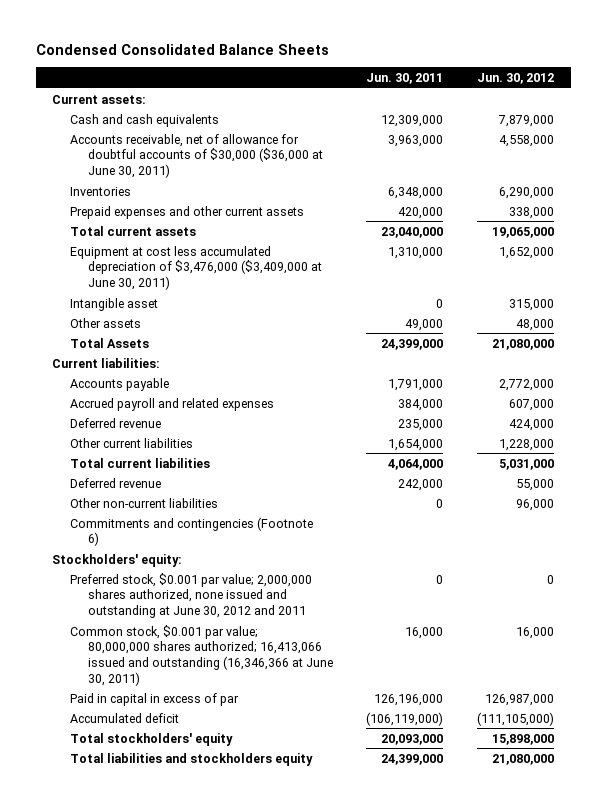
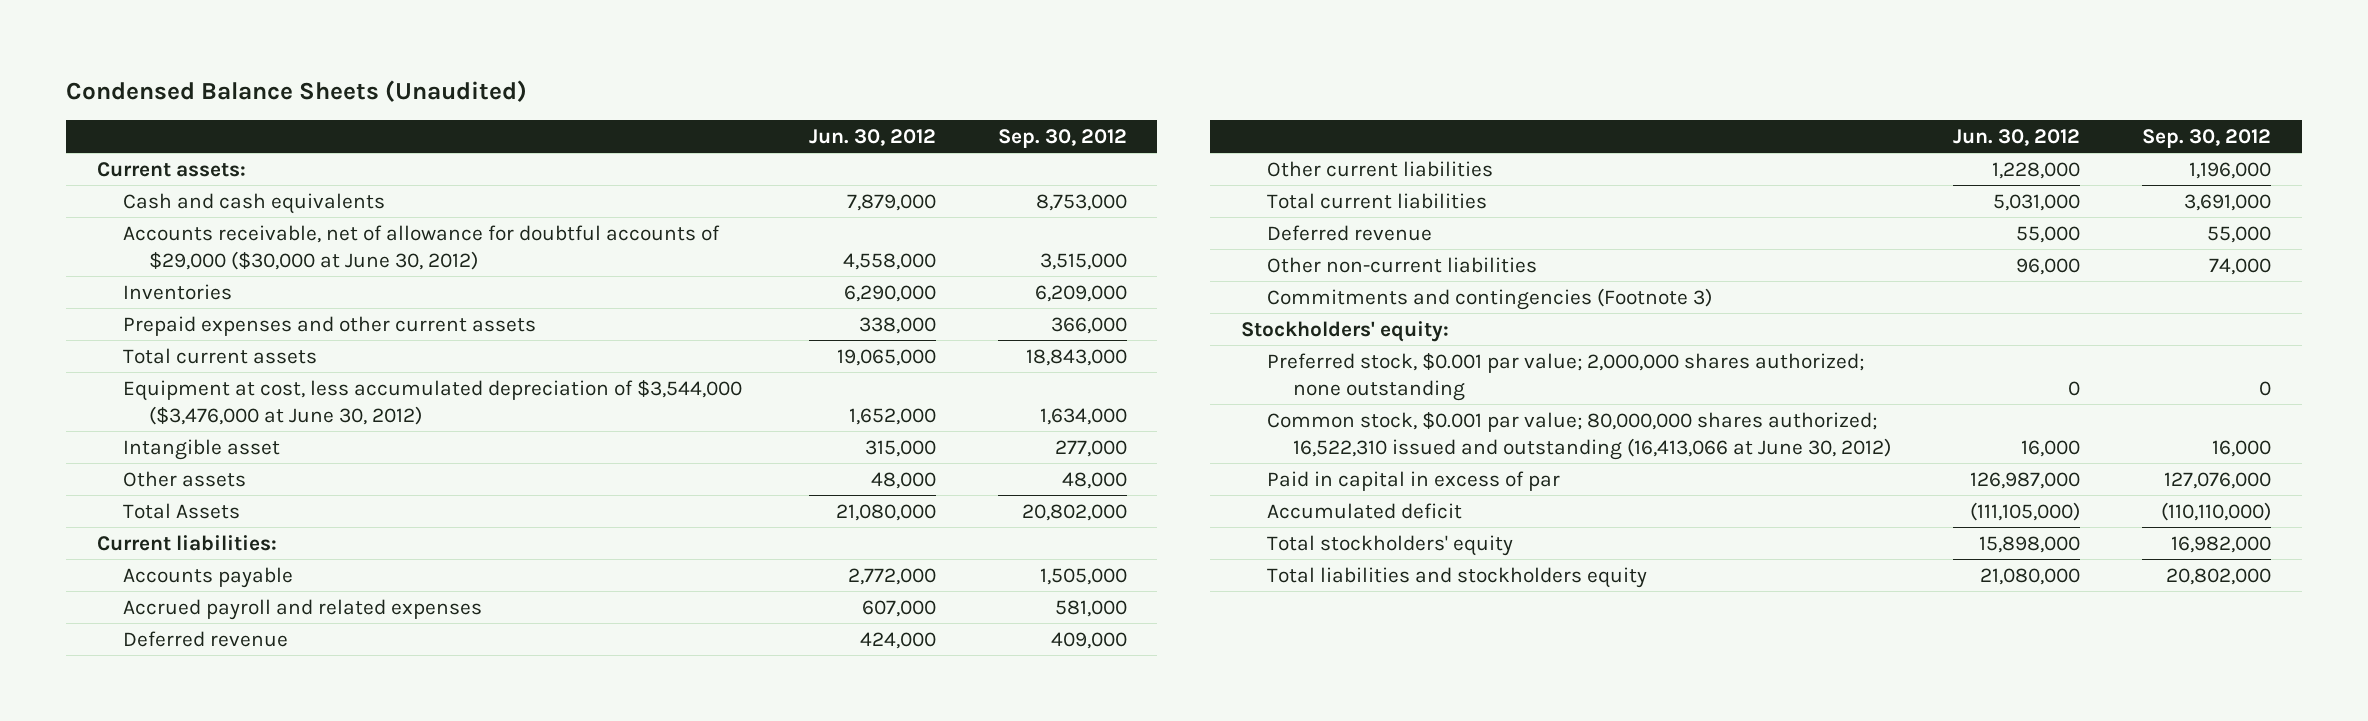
- Condensed Consolidated Balance Sheets
+ Condensed Balance Sheets (Unaudited)
- | Jun. 30, 2011 | Jun. 30, 2012
+ | Jun. 30, 2012 | Sep. 30, 2012
- Accounts receivable, net of allowance for doubtful accounts of $30,000 ($36,000 at June 30, 2011) | 3,963,000 | 4,558,000
+ Accounts receivable, net of allowance for doubtful accounts of $29,000 ($30,000 at June 30, 2012) | 4,558,000 | 3,515,000
- Equipment at cost less accumulated depreciation of $3,476,000 ($3,409,000 at June 30, 2011) | 1,310,000 | 1,652,000
+ Equipment at cost, less accumulated depreciation of $3,544,000 ($3,476,000 at June 30, 2012) | 1,652,000 | 1,634,000
- Commitments and contingencies (Footnote 6)
+ Commitments and contingencies (Footnote 3)
- Preferred stock, $0.001 par value; 2,000,000 shares authorized, none issued and outstanding at June 30, 2012 and 2011 | 0 | 0
- Common stock, $0.001 par value; 80,000,000 shares authorized; 16,413,066 issued and outstanding (16,346,366 at June 30, 2011) | 16,000 | 16,000
+ Preferred stock, $0.001 par value; 2,000,000 shares authorized; none outstanding | 0 | 0
+ Common stock, $0.001 par value; 80,000,000 shares authorized; 16,522,310 issued and outstanding (16,413,066 at June 30, 2012) | 16,000 | 16,000

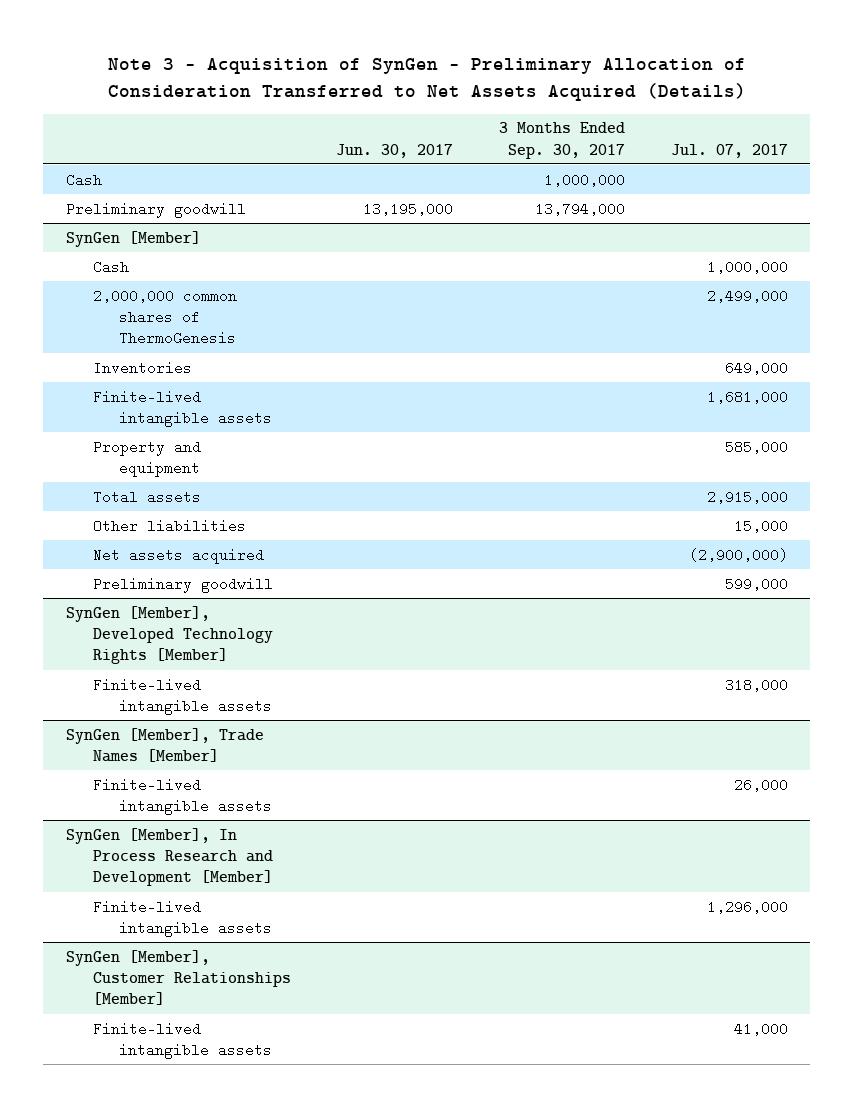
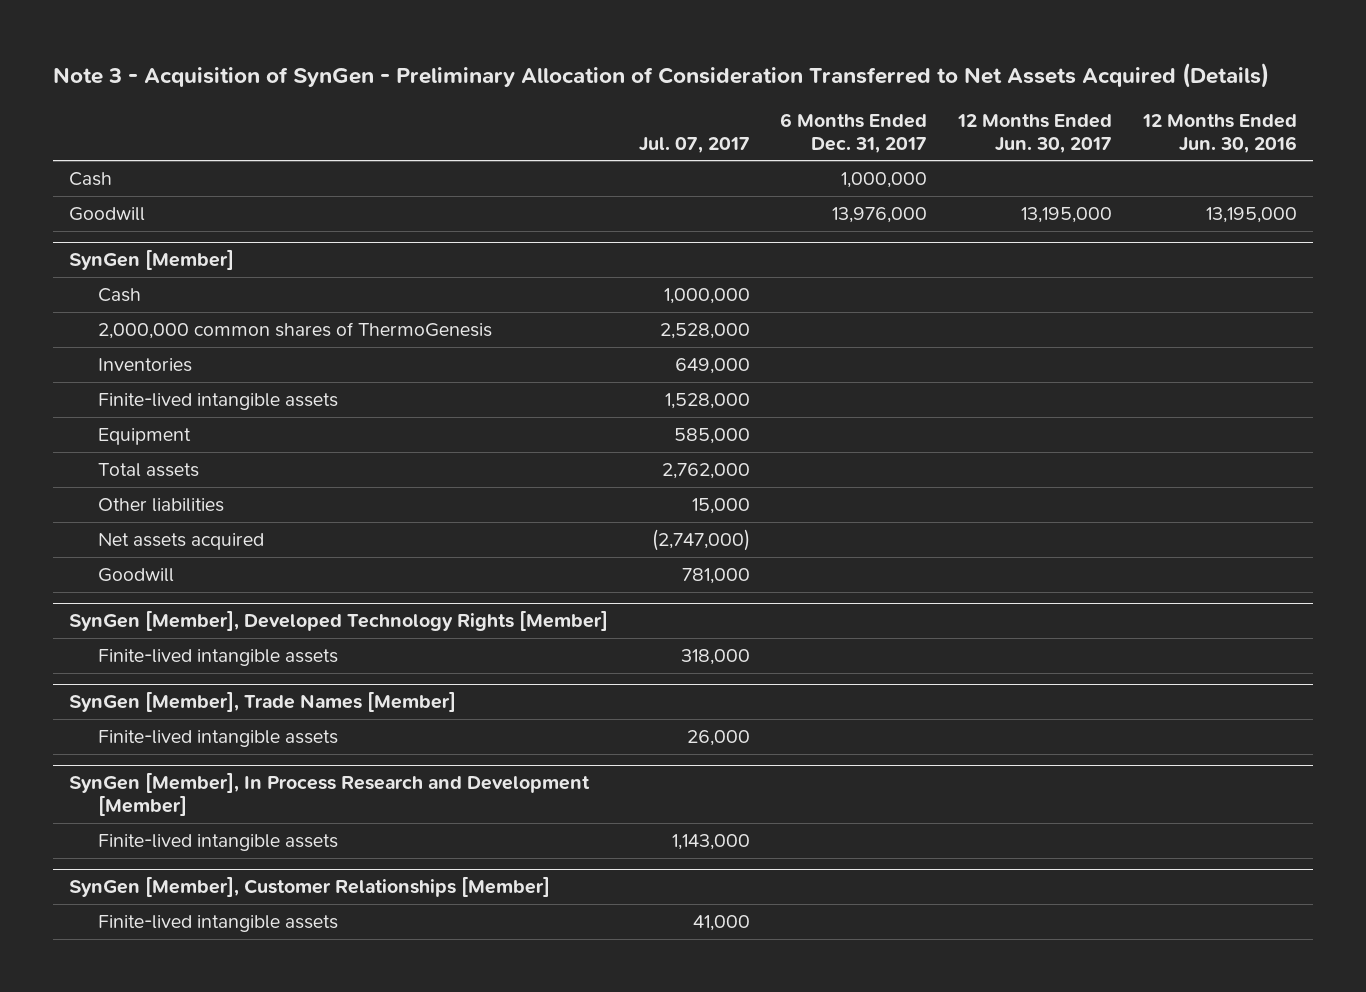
- | Jun. 30, 2017 | 3 Months Ended Sep. 30, 2017 | Jul. 07, 2017
+ | Jul. 07, 2017 | 6 Months Ended Dec. 31, 2017 | 12 Months Ended Jun. 30, 2017 | 12 Months Ended Jun. 30, 2016
- Preliminary goodwill | 13,195,000 | 13,794,000 |
+ Goodwill | | 13,976,000 | 13,195,000 | 13,195,000
@ SynGen [Member]
- 2,000,000 common shares of ThermoGenesis | | | 2,499,000
+ 2,000,000 common shares of ThermoGenesis | 2,528,000 | | |
- Finite-lived intangible assets | | | 1,681,000
- Property and equipment | | | 585,000
- Total assets | | | 2,915,000
+ Finite-lived intangible assets | 1,528,000 | | |
+ Equipment | 585,000 | | |
+ Total assets | 2,762,000 | | |
- Net assets acquired | | | (2,900,000)
- Preliminary goodwill | | | 599,000
+ Net assets acquired | (2,747,000) | | |
+ Goodwill | 781,000 | | |
@ SynGen [Member], In Process Research and Development [Member]
- Finite-lived intangible assets | | | 1,296,000
+ Finite-lived intangible assets | 1,143,000 | | |

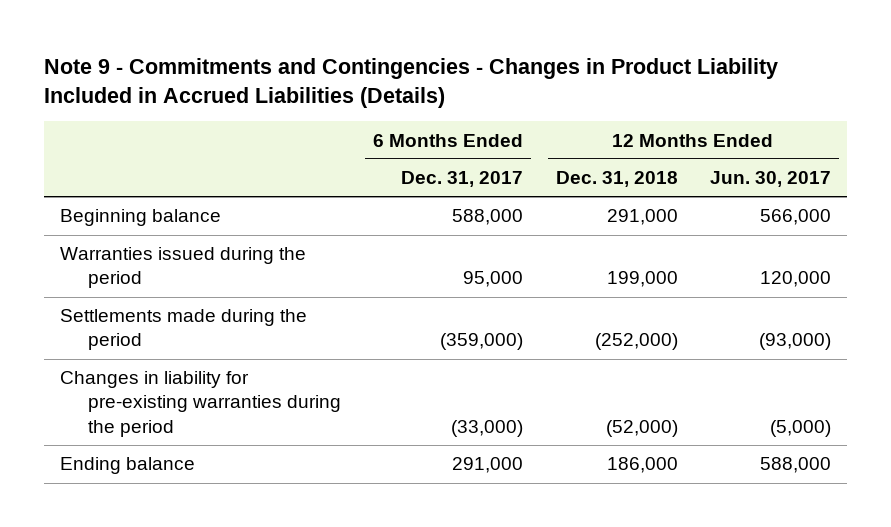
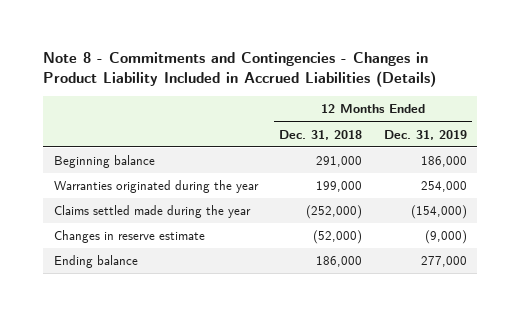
- Note 9 - Commitments and Contingencies - Changes in Product Liability Included in Accrued Liabilities (Details)
+ Note 8 - Commitments and Contingencies - Changes in Product Liability Included in Accrued Liabilities (Details)
- | 6 Months Ended Dec. 31, 2017 | 12 Months Ended Dec. 31, 2018 | 12 Months Ended Jun. 30, 2017
+ | 12 Months Ended Dec. 31, 2018 | 12 Months Ended Dec. 31, 2019
- Warranties issued during the period | 95,000 | 199,000 | 120,000
- Settlements made during the period | (359,000) | (252,000) | (93,000)
- Changes in liability for pre-existing warranties during the period | (33,000) | (52,000) | (5,000)
+ Warranties originated during the year | 199,000 | 254,000
+ Claims settled made during the year | (252,000) | (154,000)
+ Changes in reserve estimate | (52,000) | (9,000)

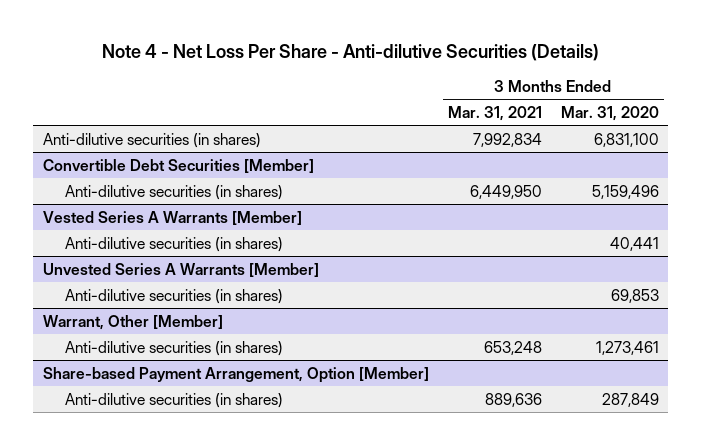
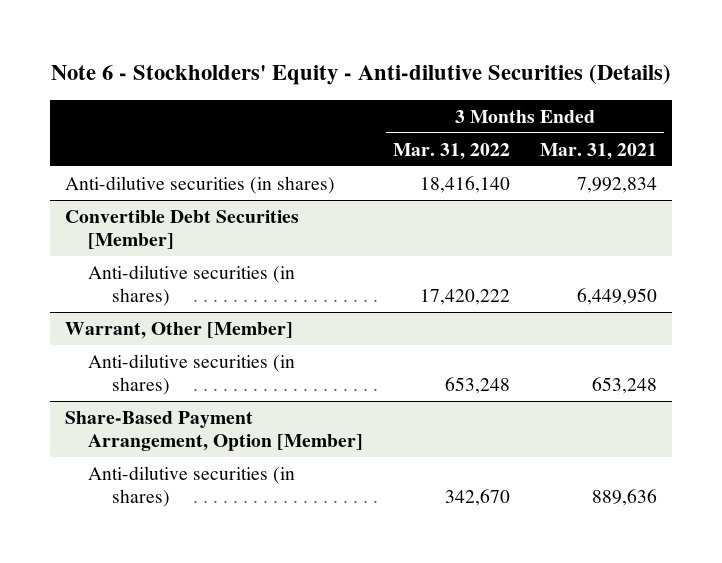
- Note 4 - Net Loss Per Share - Anti-dilutive Securities (Details)
+ Note 6 - Stockholders' Equity - Anti-dilutive Securities (Details)
- | 3 Months Ended Mar. 31, 2021 | 3 Months Ended Mar. 31, 2020
+ | 3 Months Ended Mar. 31, 2022 | 3 Months Ended Mar. 31, 2021
- Vested Series A Warrants [Member]
- Anti-dilutive securities (in shares) | | 40,441
- Unvested Series A Warrants [Member]
- Anti-dilutive securities (in shares) | | 69,853
- Share-based Payment Arrangement, Option [Member]
+ Share-Based Payment Arrangement, Option [Member]

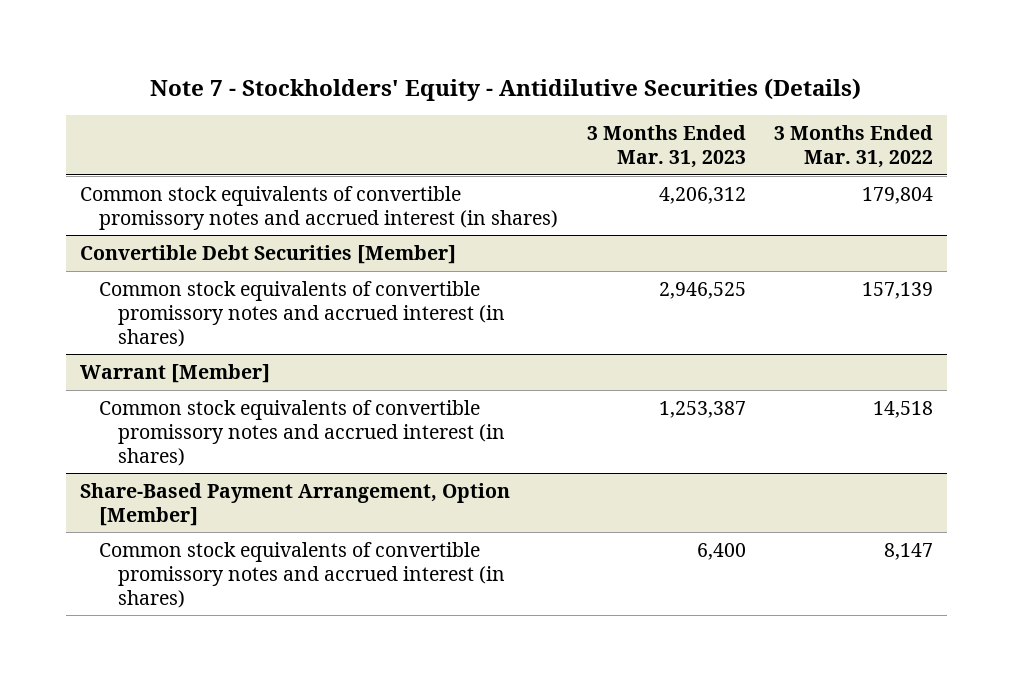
- Note 6 - Stockholders' Equity - Anti-dilutive Securities (Details)
+ Note 7 - Stockholders' Equity - Antidilutive Securities (Details)
- | 3 Months Ended Mar. 31, 2022 | 3 Months Ended Mar. 31, 2021
+ | 3 Months Ended Mar. 31, 2023 | 3 Months Ended Mar. 31, 2022
- Anti-dilutive securities (in shares) | 18,416,140 | 7,992,834
+ Common stock equivalents of convertible promissory notes and accrued interest (in shares) | 4,206,312 | 179,804
@ Convertible Debt Securities [Member]
- Anti-dilutive securities (in shares) | 17,420,222 | 6,449,950
- Warrant, Other [Member]
- Anti-dilutive securities (in shares) | 653,248 | 653,248
@ Convertible Debt Securities [Member]
+ Common stock equivalents of convertible promissory notes and accrued interest (in shares) | 2,946,525 | 157,139
+ Warrant [Member]
+ Common stock equivalents of convertible promissory notes and accrued interest (in shares) | 1,253,387 | 14,518
@ Share-Based Payment Arrangement, Option [Member]
- Anti-dilutive securities (in shares) | 342,670 | 889,636
+ Common stock equivalents of convertible promissory notes and accrued interest (in shares) | 6,400 | 8,147

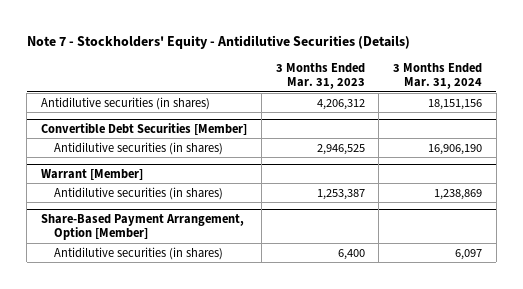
- | 3 Months Ended Mar. 31, 2023 | 3 Months Ended Mar. 31, 2022
+ | 3 Months Ended Mar. 31, 2023 | 3 Months Ended Mar. 31, 2024
- Common stock equivalents of convertible promissory notes and accrued interest (in shares) | 4,206,312 | 179,804
+ Antidilutive securities (in shares) | 4,206,312 | 18,151,156
@ Convertible Debt Securities [Member]
- Common stock equivalents of convertible promissory notes and accrued interest (in shares) | 2,946,525 | 157,139
+ Antidilutive securities (in shares) | 2,946,525 | 16,906,190
@ Warrant [Member]
- Common stock equivalents of convertible promissory notes and accrued interest (in shares) | 1,253,387 | 14,518
+ Antidilutive securities (in shares) | 1,253,387 | 1,238,869
@ Share-Based Payment Arrangement, Option [Member]
- Common stock equivalents of convertible promissory notes and accrued interest (in shares) | 6,400 | 8,147
+ Antidilutive securities (in shares) | 6,400 | 6,097

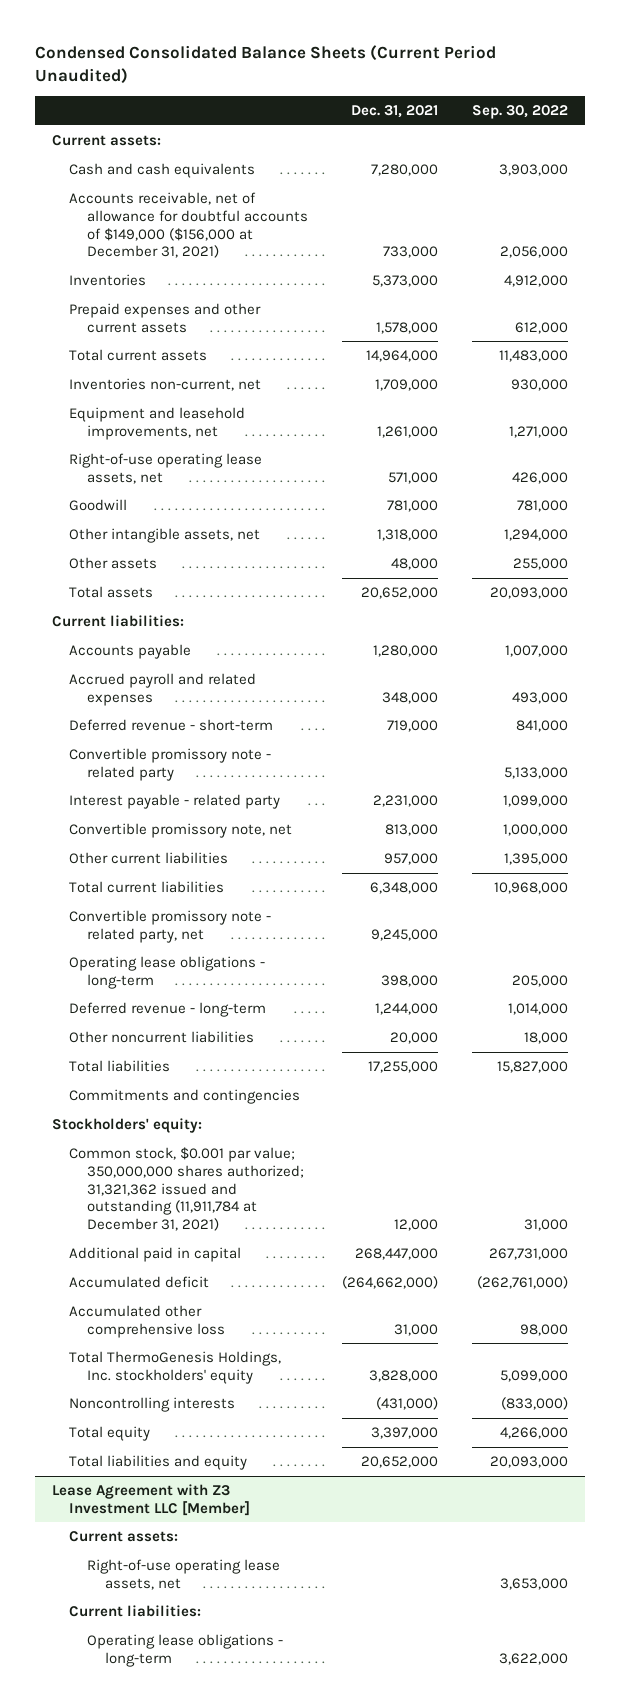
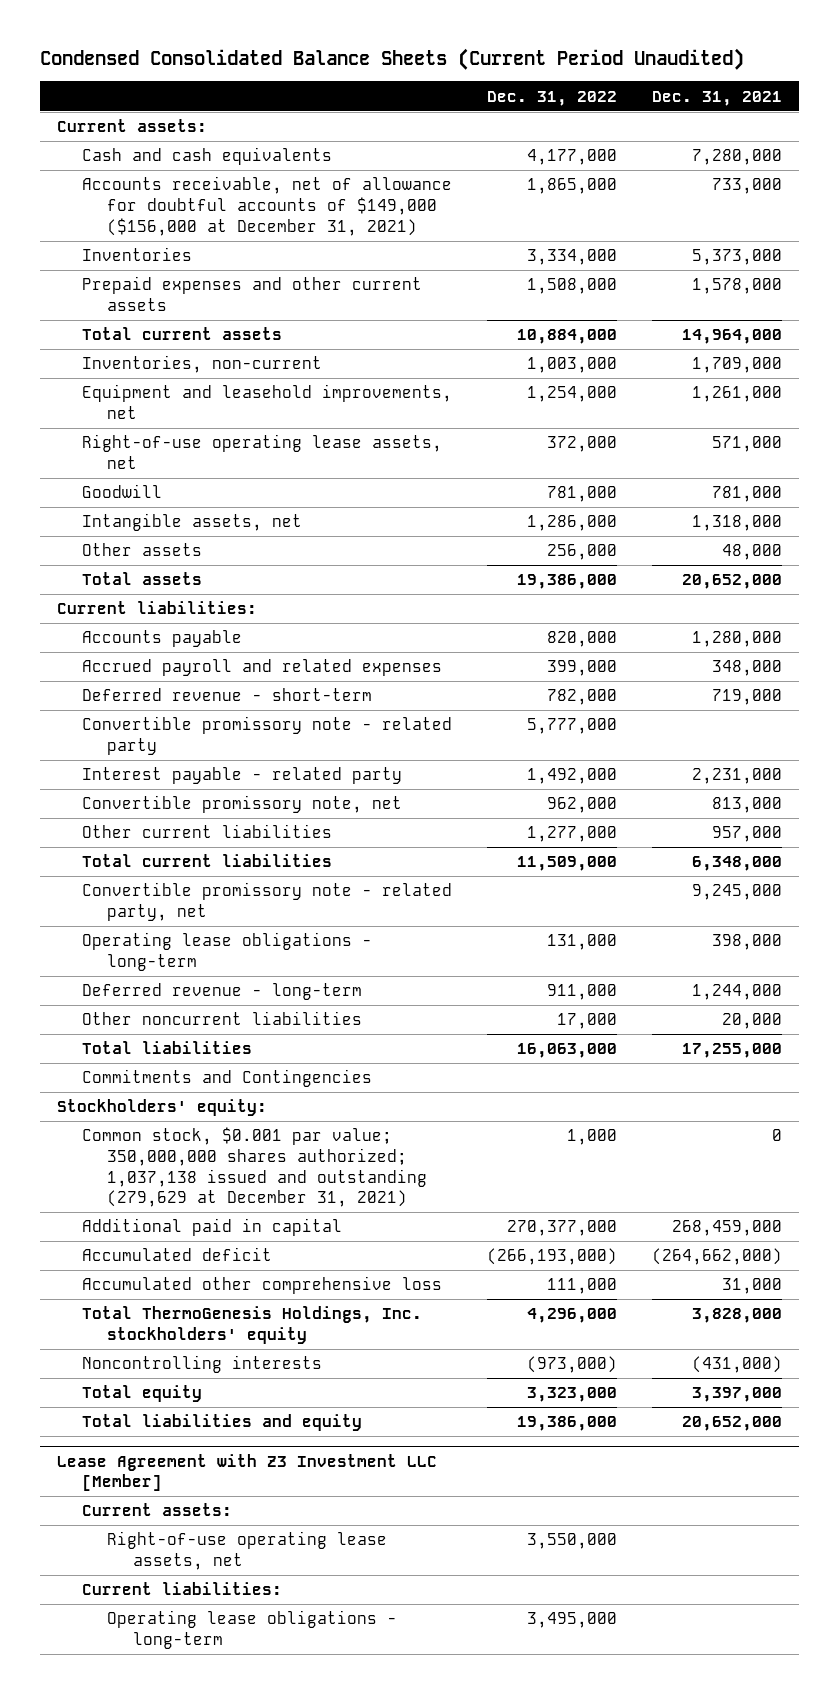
- | Dec. 31, 2021 | Sep. 30, 2022
+ | Dec. 31, 2022 | Dec. 31, 2021
- Inventories non-current, net | 1,709,000 | 930,000
+ Inventories, non-current | 1,003,000 | 1,709,000
- Other intangible assets, net | 1,318,000 | 1,294,000
+ Intangible assets, net | 1,286,000 | 1,318,000
- Commitments and contingencies
+ Commitments and Contingencies
- Common stock, $0.001 par value; 350,000,000 shares authorized; 31,321,362 issued and outstanding (11,911,784 at December 31, 2021) | 12,000 | 31,000
- Additional paid in capital | 268,447,000 | 267,731,000
+ Common stock, $0.001 par value; 350,000,000 shares authorized; 1,037,138 issued and outstanding (279,629 at December 31, 2021) | 1,000 | 0
+ Additional paid in capital | 270,377,000 | 268,459,000

